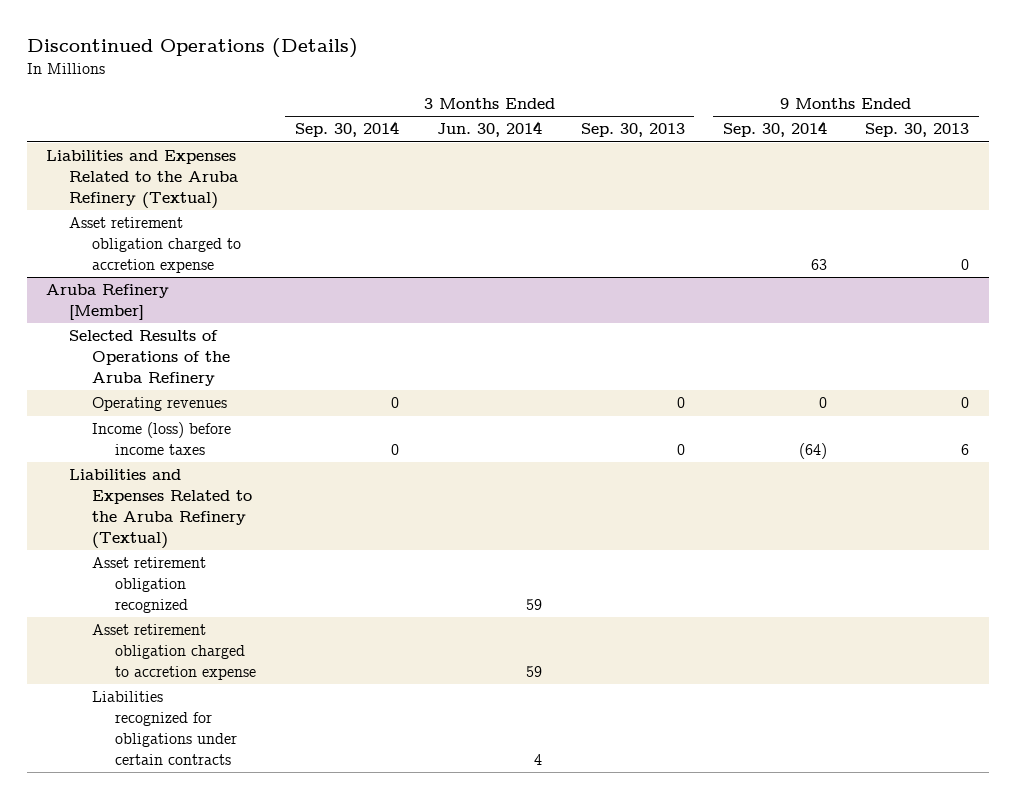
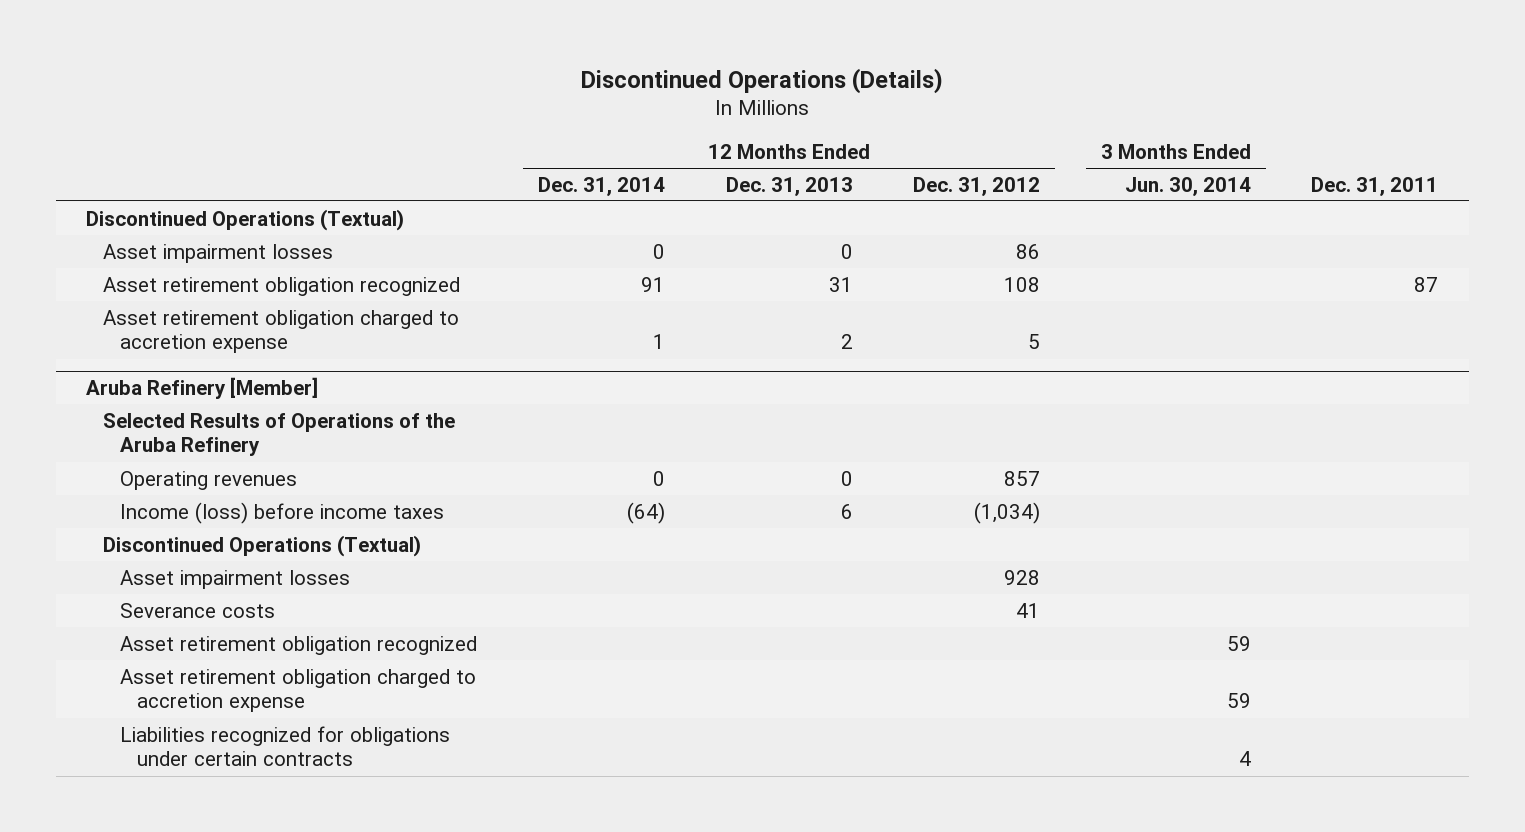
- | 3 Months Ended Sep. 30, 2014 | 3 Months Ended Jun. 30, 2014 | 3 Months Ended Sep. 30, 2013 | 9 Months Ended Sep. 30, 2014 | 9 Months Ended Sep. 30, 2013
+ | 12 Months Ended Dec. 31, 2014 | 12 Months Ended Dec. 31, 2013 | 12 Months Ended Dec. 31, 2012 | 3 Months Ended Jun. 30, 2014 | Dec. 31, 2011
- Liabilities and Expenses Related to the Aruba Refinery (Textual)
+ Discontinued Operations (Textual)
+ Asset impairment losses | 0 | 0 | 86 | |
+ Asset retirement obligation recognized | 91 | 31 | 108 | | 87
@ Aruba Refinery [Member]
- Liabilities and Expenses Related to the Aruba Refinery (Textual)
+ Discontinued Operations (Textual)
+ Asset impairment losses | | | 928 | |
+ Severance costs | | | 41 | |

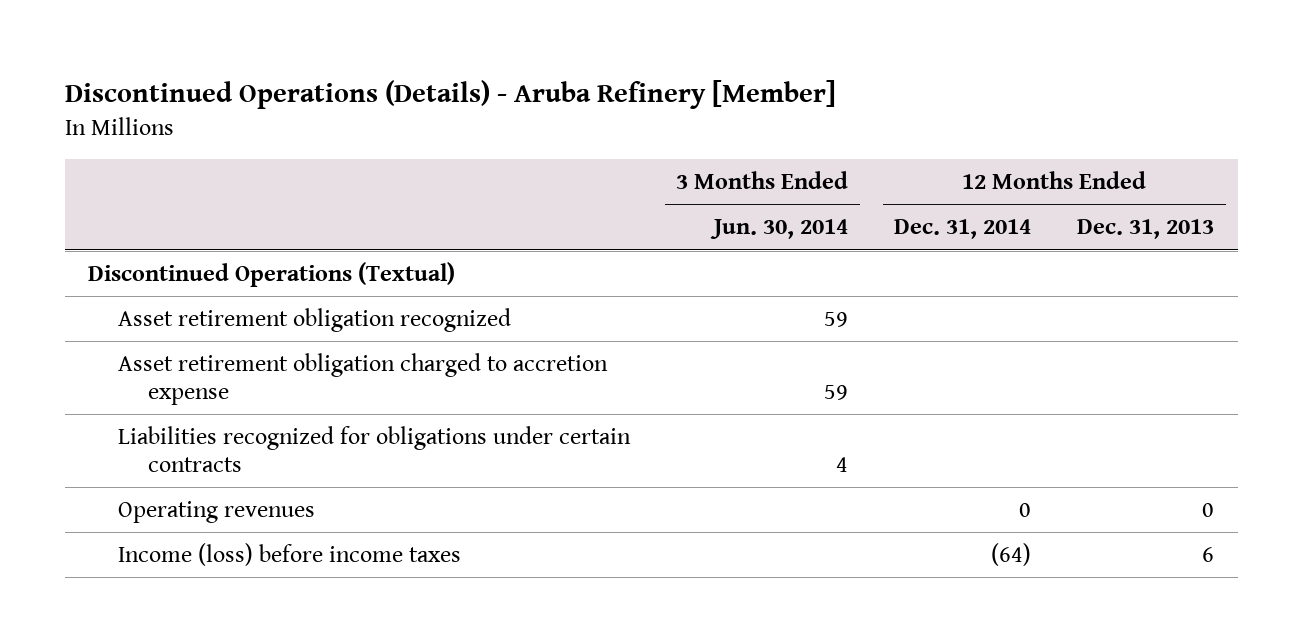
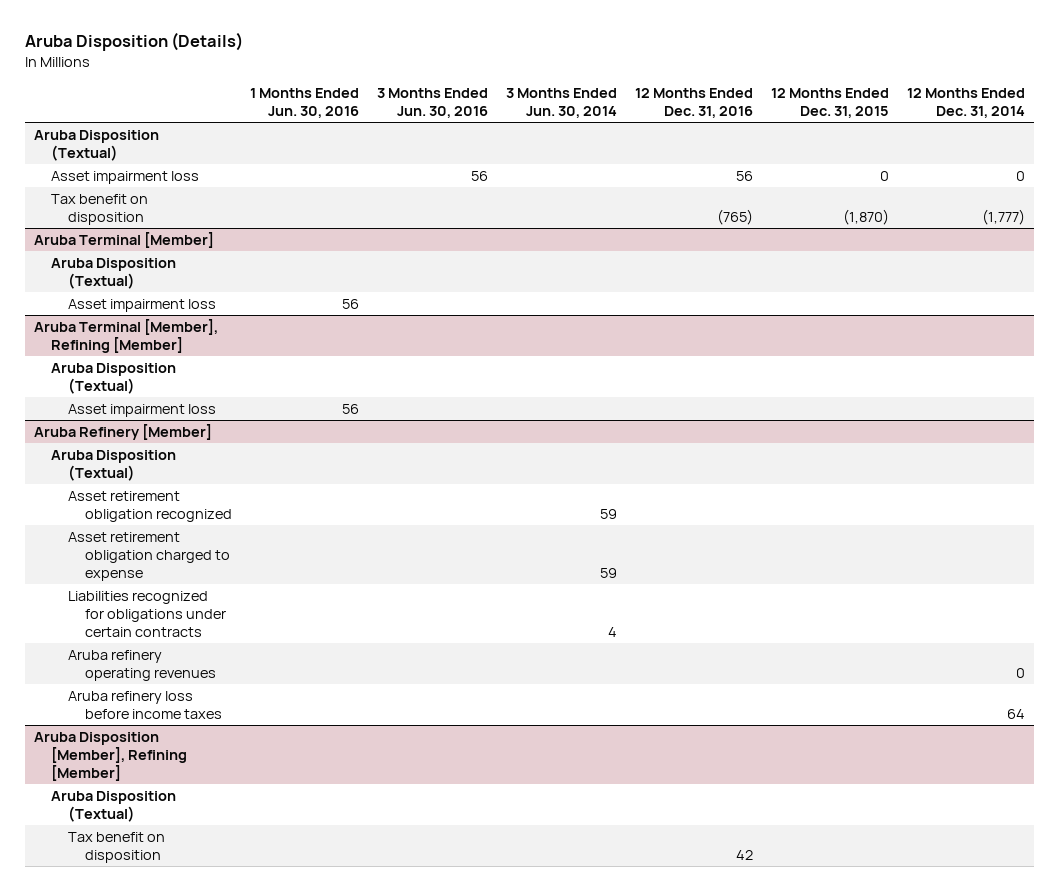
- Discontinued Operations (Details) - Aruba Refinery [Member]
+ Aruba Disposition (Details)
- | 3 Months Ended Jun. 30, 2014 | 12 Months Ended Dec. 31, 2014 | 12 Months Ended Dec. 31, 2013
+ | 1 Months Ended Jun. 30, 2016 | 3 Months Ended Jun. 30, 2016 | 3 Months Ended Jun. 30, 2014 | 12 Months Ended Dec. 31, 2016 | 12 Months Ended Dec. 31, 2015 | 12 Months Ended Dec. 31, 2014
- Discontinued Operations (Textual)
- Asset retirement obligation recognized | 59 | |
- Asset retirement obligation charged to accretion expense | 59 | |
- Liabilities recognized for obligations under certain contracts | 4 | |
- Operating revenues | | 0 | 0
- Income (loss) before income taxes | | (64) | 6
+ Aruba Disposition (Textual)
+ Asset impairment loss | | 56 | | 56 | 0 | 0
+ Tax benefit on disposition | | | | (765) | (1,870) | (1,777)
+ Aruba Terminal [Member]
+ Aruba Disposition (Textual)
+ Asset impairment loss | 56 | | | | |
+ Aruba Terminal [Member], Refining [Member]
+ Aruba Disposition (Textual)
+ Asset impairment loss | 56 | | | | |
+ Aruba Refinery [Member]
+ Aruba Disposition (Textual)
+ Asset retirement obligation recognized | | | 59 | | |
+ Asset retirement obligation charged to expense | | | 59 | | |
+ Liabilities recognized for obligations under certain contracts | | | 4 | | |
+ Aruba refinery operating revenues | | | | | | 0
+ Aruba refinery loss before income taxes | | | | | | 64
+ Aruba Disposition [Member], Refining [Member]
+ Aruba Disposition (Textual)
+ Tax benefit on disposition | | | | 42 | |

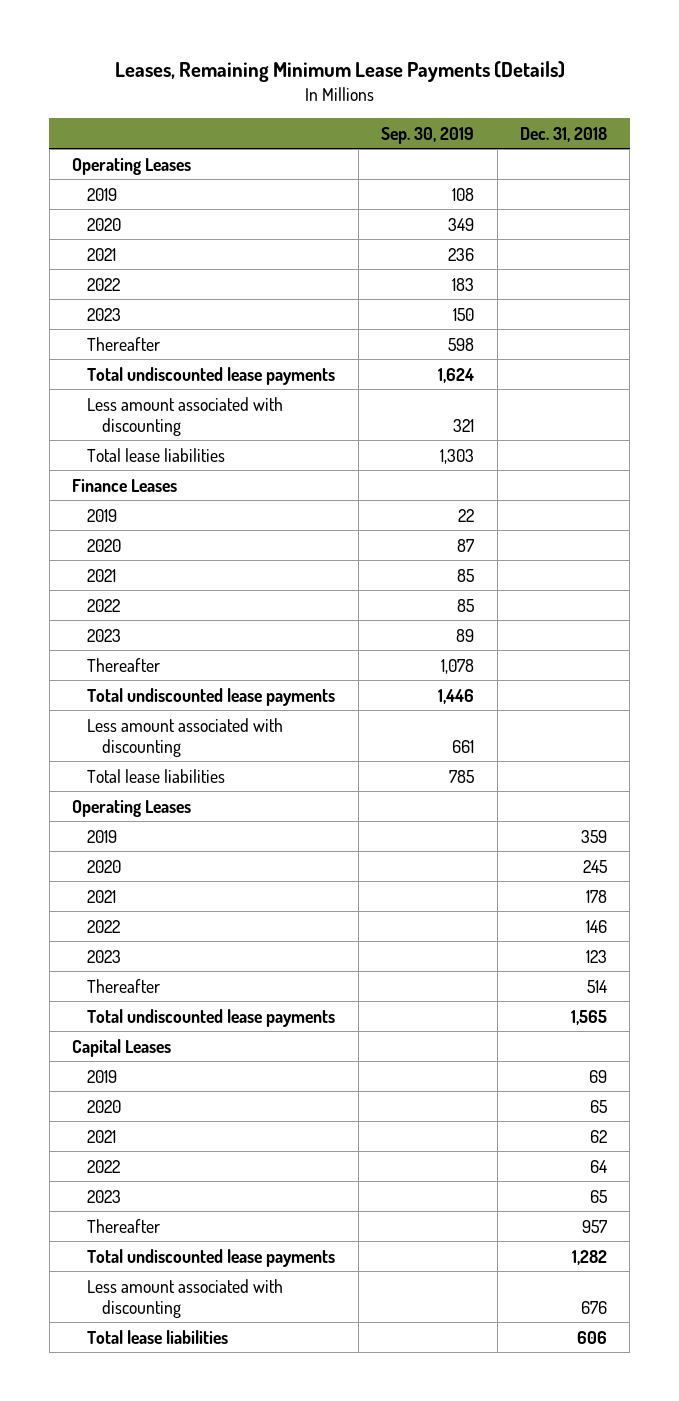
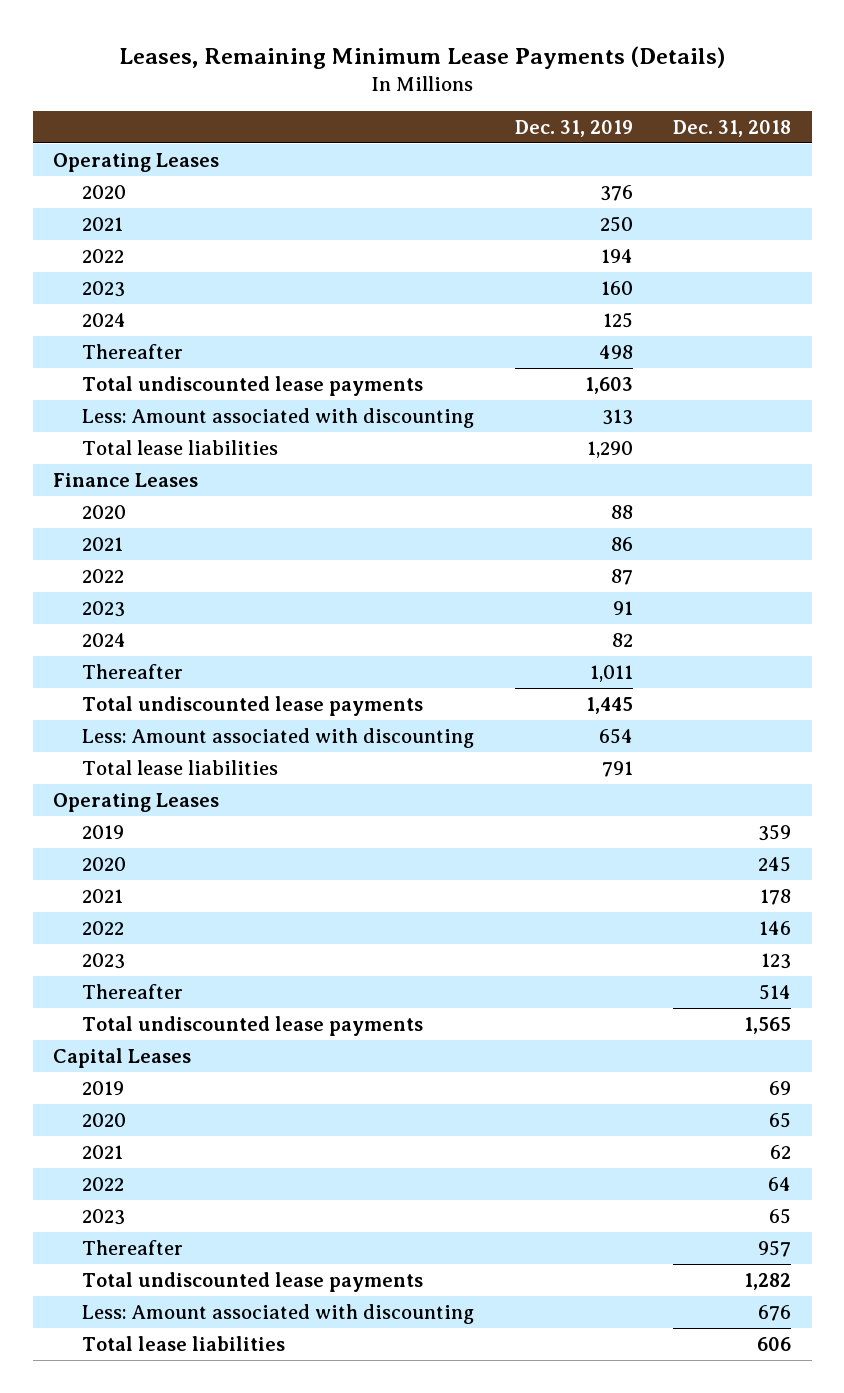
- | Sep. 30, 2019 | Dec. 31, 2018
+ | Dec. 31, 2019 | Dec. 31, 2018
- 2019 | 108 |
+ 2024 | 125 |
- Less amount associated with discounting | 321 |
+ Less: Amount associated with discounting | 313 |
- 2019 | 22 |
+ 2024 | 82 |
- Less amount associated with discounting | 661 |
+ Less: Amount associated with discounting | 654 |
- Less amount associated with discounting | | 676
+ Less: Amount associated with discounting | | 676

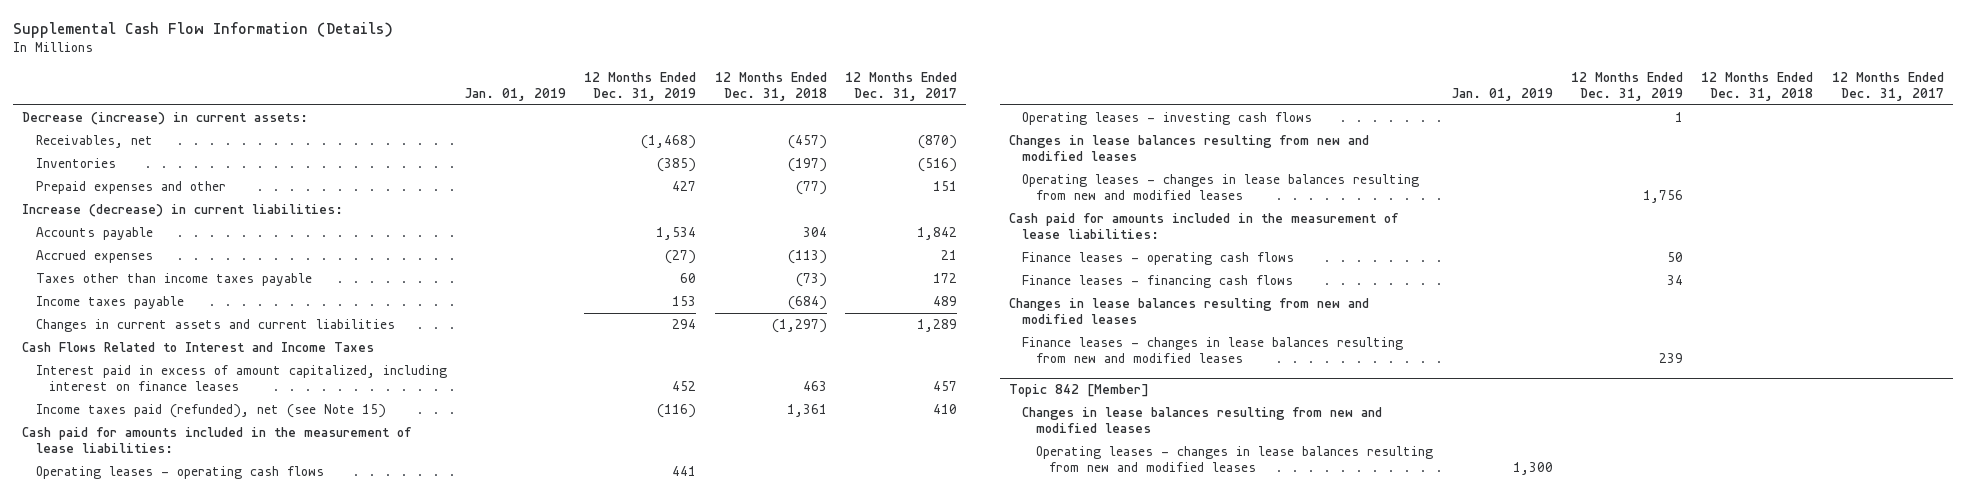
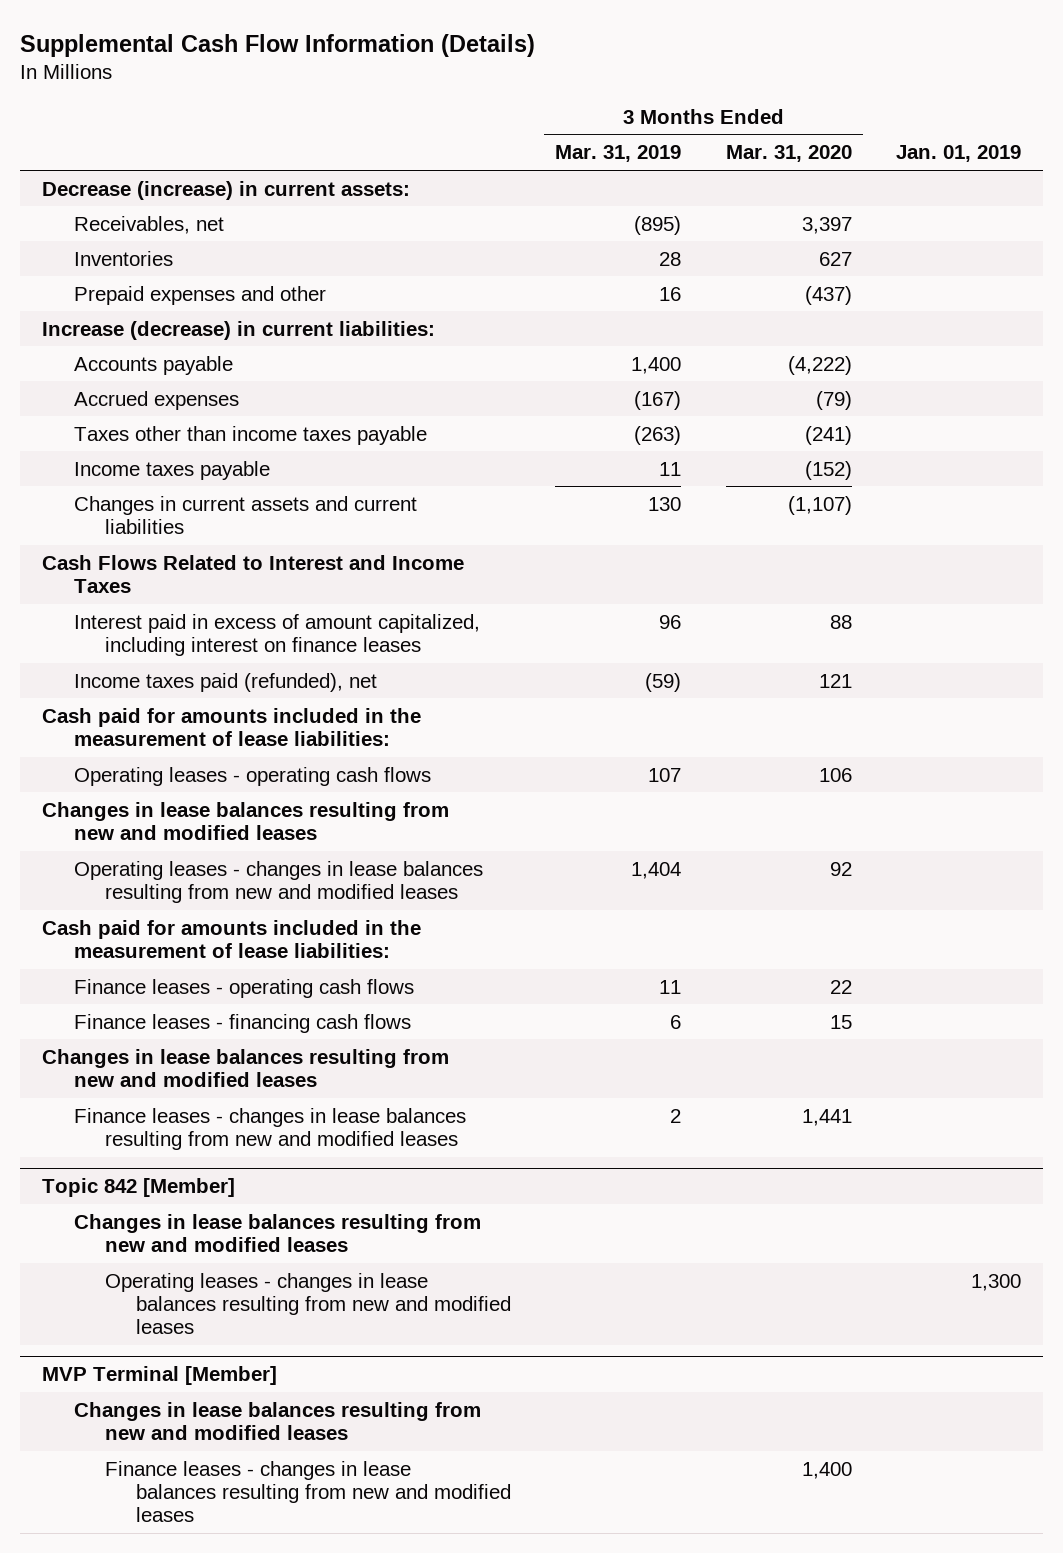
- | Jan. 01, 2019 | 12 Months Ended Dec. 31, 2019 | 12 Months Ended Dec. 31, 2018 | 12 Months Ended Dec. 31, 2017
+ | 3 Months Ended Mar. 31, 2019 | 3 Months Ended Mar. 31, 2020 | Jan. 01, 2019
- Income taxes paid (refunded), net (see Note 15) | | (116) | 1,361 | 410
+ Income taxes paid (refunded), net | (59) | 121 |
- Operating leases - investing cash flows | | 1 | |
+ MVP Terminal [Member]
+ Changes in lease balances resulting from new and modified leases
+ Finance leases - changes in lease balances resulting from new and modified leases | | 1,400 |

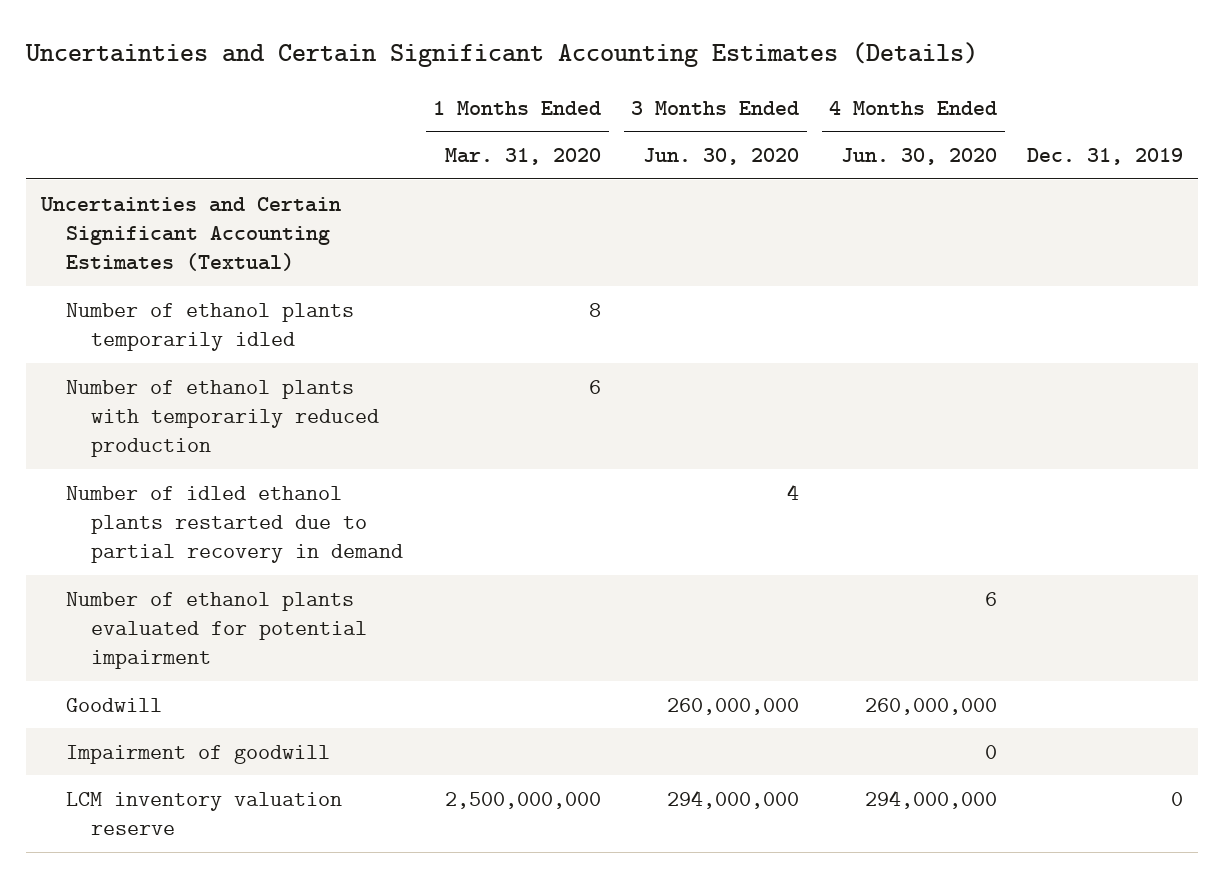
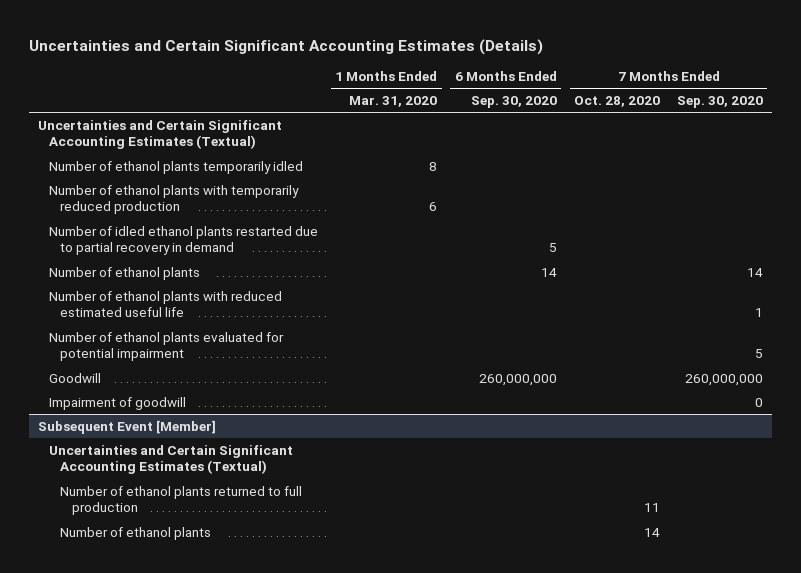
- | 1 Months Ended Mar. 31, 2020 | 3 Months Ended Jun. 30, 2020 | 4 Months Ended Jun. 30, 2020 | Dec. 31, 2019
+ | 1 Months Ended Mar. 31, 2020 | 6 Months Ended Sep. 30, 2020 | 7 Months Ended Oct. 28, 2020 | 7 Months Ended Sep. 30, 2020
+ Number of ethanol plants | | 14 | | 14
+ Number of ethanol plants with reduced estimated useful life | | | | 1
- LCM inventory valuation reserve | 2,500,000,000 | 294,000,000 | 294,000,000 | 0
+ Subsequent Event [Member]
+ Uncertainties and Certain Significant Accounting Estimates (Textual)
+ Number of ethanol plants returned to full production | | | 11 |
+ Number of ethanol plants | | | 14 |

